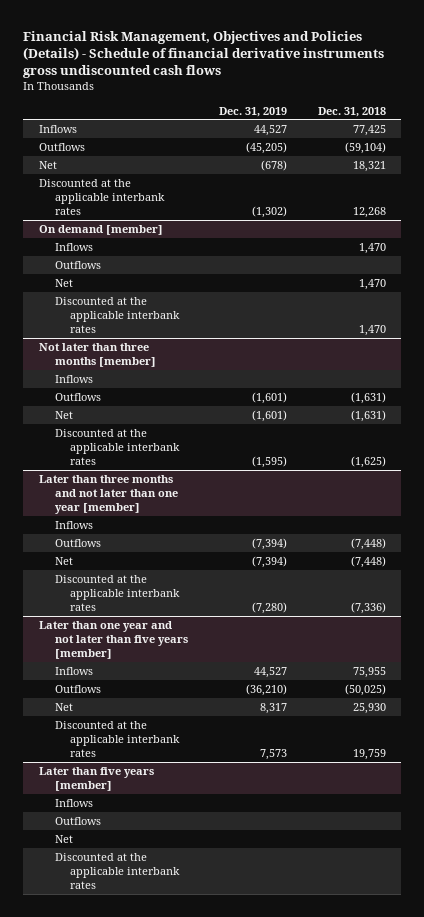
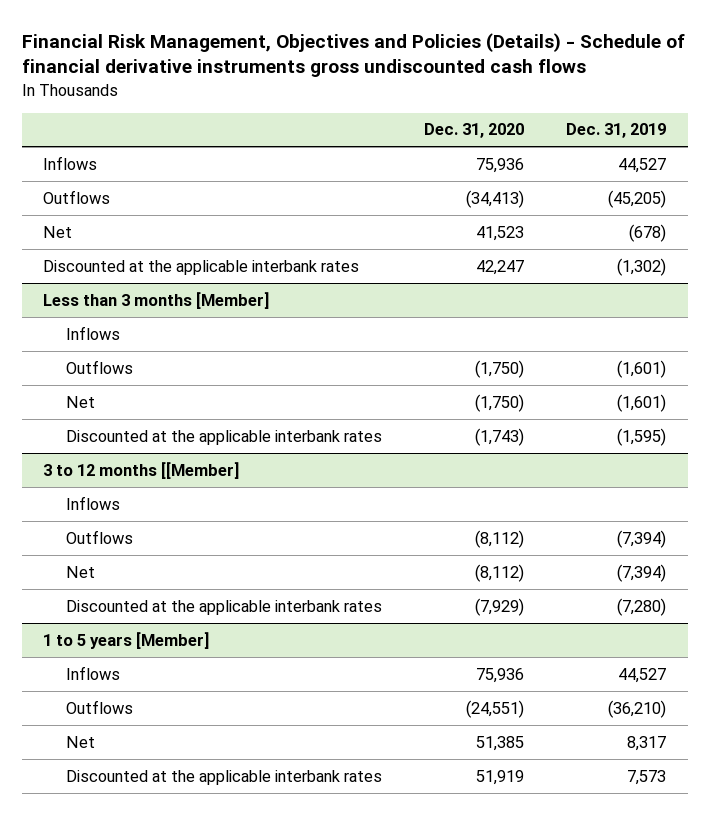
- | Dec. 31, 2019 | Dec. 31, 2018
+ | Dec. 31, 2020 | Dec. 31, 2019
- On demand [member]
- Inflows | | 1,470
- Outflows
- Net | | 1,470
- Discounted at the applicable interbank rates | | 1,470
- Not later than three months [member]
+ Less than 3 months [Member]
- Later than three months and not later than one year [member]
+ 3 to 12 months [[Member]
- Later than one year and not later than five years [member]
+ 1 to 5 years [Member]
- Later than five years [member]
- Inflows
- Outflows
- Net
- Discounted at the applicable interbank rates

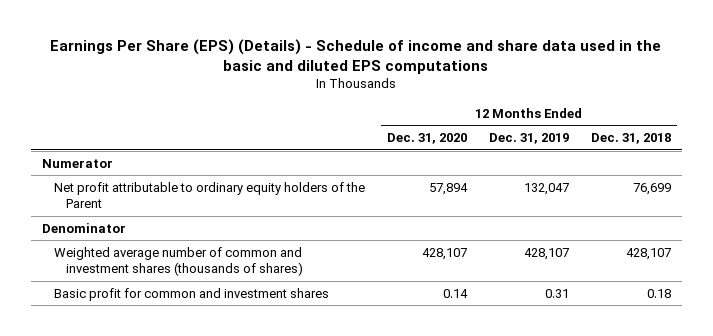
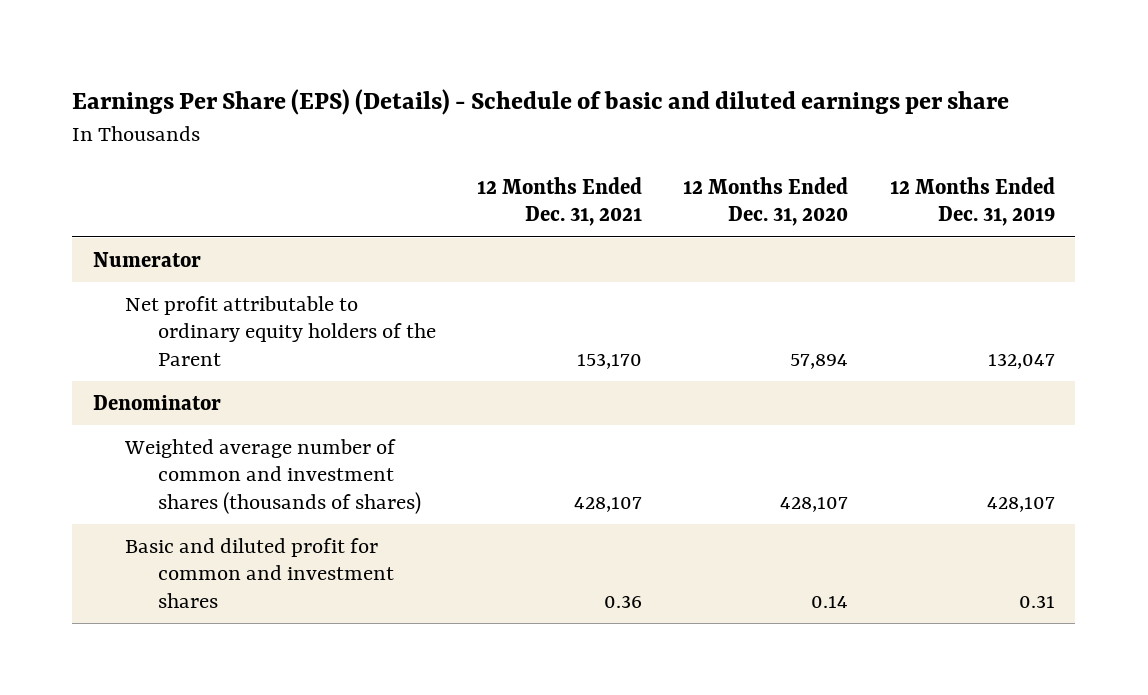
- Earnings Per Share (EPS) (Details) - Schedule of income and share data used in the basic and diluted EPS computations
+ Earnings Per Share (EPS) (Details) - Schedule of basic and diluted earnings per share
- | 12 Months Ended Dec. 31, 2020 | 12 Months Ended Dec. 31, 2019 | 12 Months Ended Dec. 31, 2018
+ | 12 Months Ended Dec. 31, 2021 | 12 Months Ended Dec. 31, 2020 | 12 Months Ended Dec. 31, 2019
- Basic profit for common and investment shares | 0.14 | 0.31 | 0.18
+ Basic and diluted profit for common and investment shares | 0.36 | 0.14 | 0.31

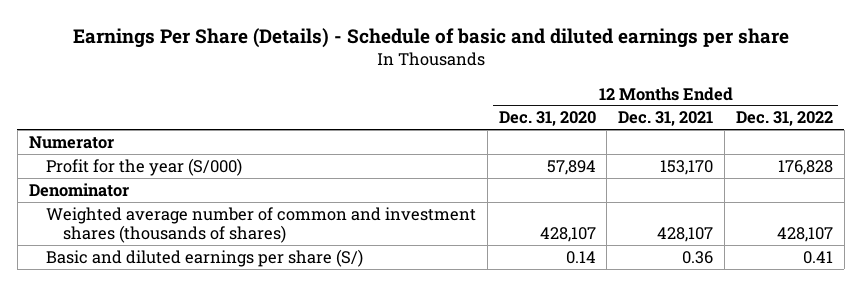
- Earnings Per Share (EPS) (Details) - Schedule of basic and diluted earnings per share
+ Earnings Per Share (Details) - Schedule of basic and diluted earnings per share
- | 12 Months Ended Dec. 31, 2021 | 12 Months Ended Dec. 31, 2020 | 12 Months Ended Dec. 31, 2019
+ | 12 Months Ended Dec. 31, 2020 | 12 Months Ended Dec. 31, 2021 | 12 Months Ended Dec. 31, 2022
- Net profit attributable to ordinary equity holders of the Parent | 153,170 | 57,894 | 132,047
+ Profit for the year (S/000) | 57,894 | 153,170 | 176,828
- Basic and diluted profit for common and investment shares | 0.36 | 0.14 | 0.31
+ Basic and diluted earnings per share (S/) | 0.14 | 0.36 | 0.41

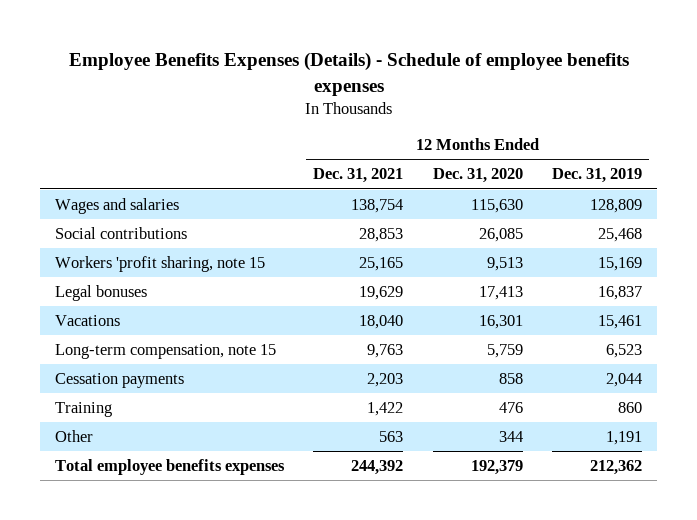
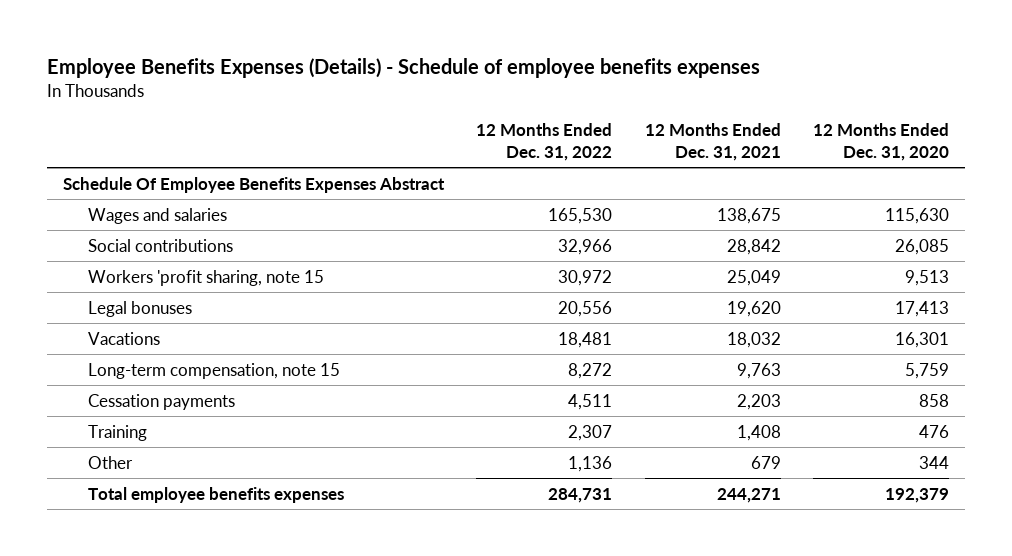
- | 12 Months Ended Dec. 31, 2021 | 12 Months Ended Dec. 31, 2020 | 12 Months Ended Dec. 31, 2019
+ | 12 Months Ended Dec. 31, 2022 | 12 Months Ended Dec. 31, 2021 | 12 Months Ended Dec. 31, 2020
- Wages and salaries | 138,754 | 115,630 | 128,809
- Social contributions | 28,853 | 26,085 | 25,468
- Workers 'profit sharing, note 15 | 25,165 | 9,513 | 15,169
- Legal bonuses | 19,629 | 17,413 | 16,837
- Vacations | 18,040 | 16,301 | 15,461
+ Schedule Of Employee Benefits Expenses Abstract
+ Wages and salaries | 165,530 | 138,675 | 115,630
+ Social contributions | 32,966 | 28,842 | 26,085
+ Workers 'profit sharing, note 15 | 30,972 | 25,049 | 9,513
+ Legal bonuses | 20,556 | 19,620 | 17,413
+ Vacations | 18,481 | 18,032 | 16,301
- Training | 1,422 | 476 | 860
- Other | 563 | 344 | 1,191
- Total employee benefits expenses | 244,392 | 192,379 | 212,362
+ Training | 2,307 | 1,408 | 476
+ Other | 1,136 | 679 | 344
+ Total employee benefits expenses | 284,731 | 244,271 | 192,379

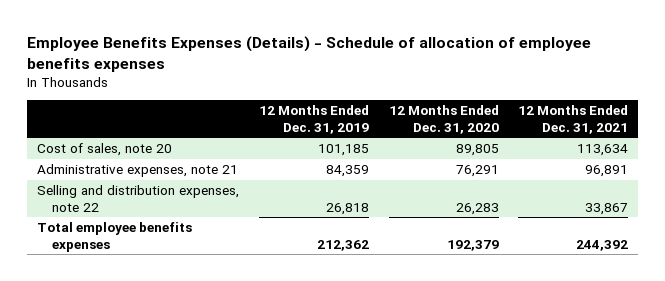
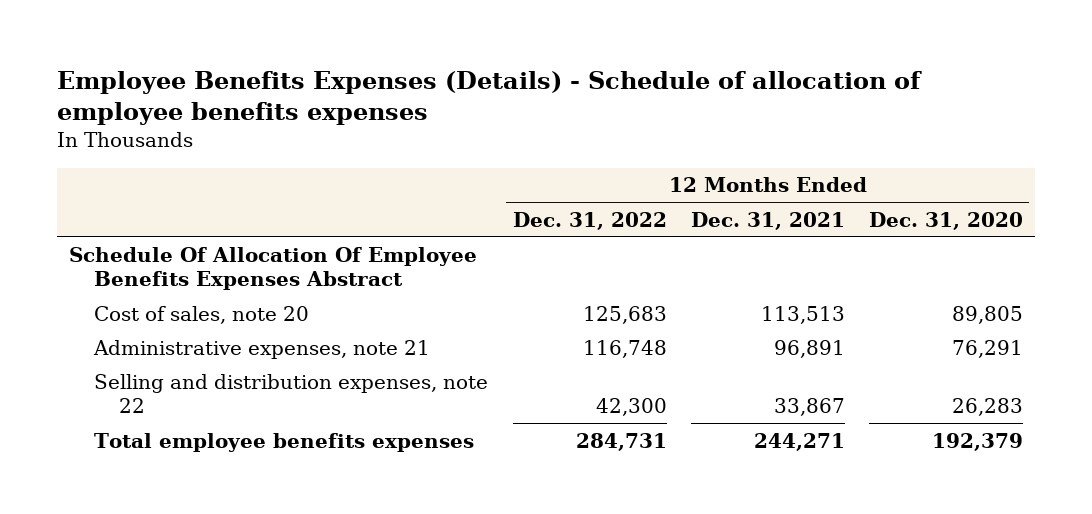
- | 12 Months Ended Dec. 31, 2019 | 12 Months Ended Dec. 31, 2020 | 12 Months Ended Dec. 31, 2021
+ | 12 Months Ended Dec. 31, 2022 | 12 Months Ended Dec. 31, 2021 | 12 Months Ended Dec. 31, 2020
- Cost of sales, note 20 | 101,185 | 89,805 | 113,634
+ Schedule Of Allocation Of Employee Benefits Expenses Abstract
+ Cost of sales, note 20 | 125,683 | 113,513 | 89,805
- Total employee benefits expenses | 212,362 | 192,379 | 244,392
+ Total employee benefits expenses | 284,731 | 244,271 | 192,379

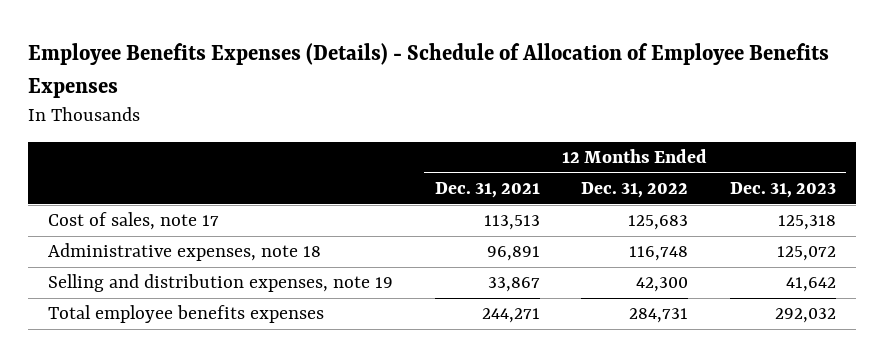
- Employee Benefits Expenses (Details) - Schedule of allocation of employee benefits expenses
+ Employee Benefits Expenses (Details) - Schedule of Allocation of Employee Benefits Expenses
- | 12 Months Ended Dec. 31, 2022 | 12 Months Ended Dec. 31, 2021 | 12 Months Ended Dec. 31, 2020
+ | 12 Months Ended Dec. 31, 2021 | 12 Months Ended Dec. 31, 2022 | 12 Months Ended Dec. 31, 2023
- Schedule Of Allocation Of Employee Benefits Expenses Abstract
- Cost of sales, note 20 | 125,683 | 113,513 | 89,805
- Administrative expenses, note 21 | 116,748 | 96,891 | 76,291
- Selling and distribution expenses, note 22 | 42,300 | 33,867 | 26,283
+ Cost of sales, note 17 | 113,513 | 125,683 | 125,318
+ Administrative expenses, note 18 | 96,891 | 116,748 | 125,072
+ Selling and distribution expenses, note 19 | 33,867 | 42,300 | 41,642

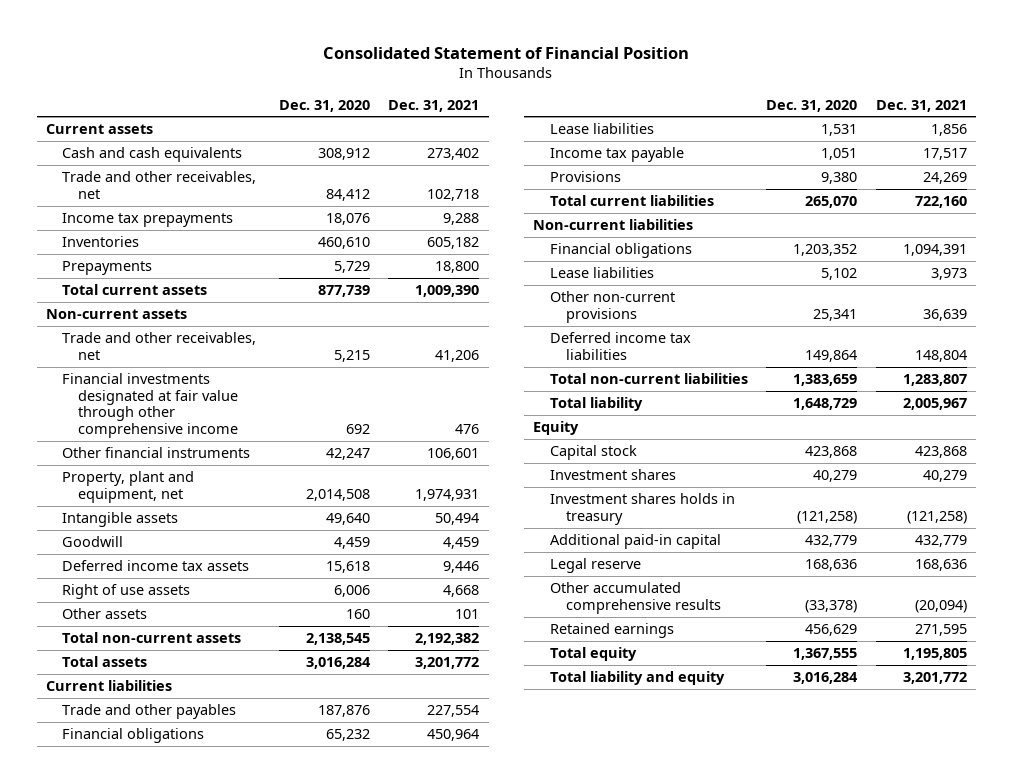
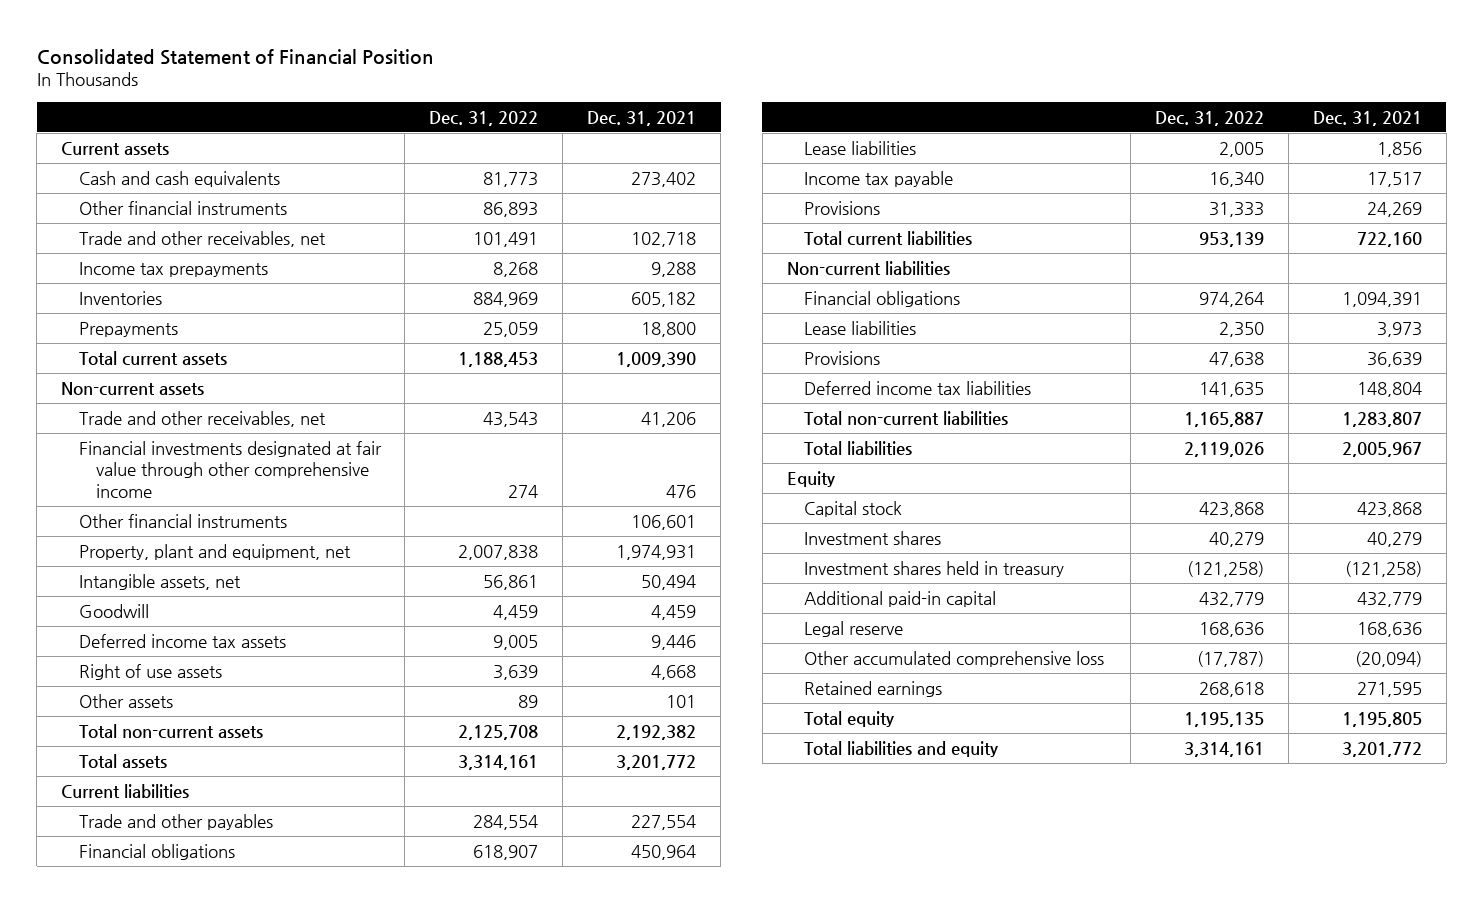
- | Dec. 31, 2020 | Dec. 31, 2021
+ | Dec. 31, 2022 | Dec. 31, 2021
+ Other financial instruments | 86,893 |
- Intangible assets | 49,640 | 50,494
+ Intangible assets, net | 56,861 | 50,494
- Other non-current provisions | 25,341 | 36,639
+ Provisions | 47,638 | 36,639
- Total liability | 1,648,729 | 2,005,967
+ Total liabilities | 2,119,026 | 2,005,967
- Investment shares holds in treasury | (121,258) | (121,258)
+ Investment shares held in treasury | (121,258) | (121,258)
- Other accumulated comprehensive results | (33,378) | (20,094)
+ Other accumulated comprehensive loss | (17,787) | (20,094)
- Total liability and equity | 3,016,284 | 3,201,772
+ Total liabilities and equity | 3,314,161 | 3,201,772

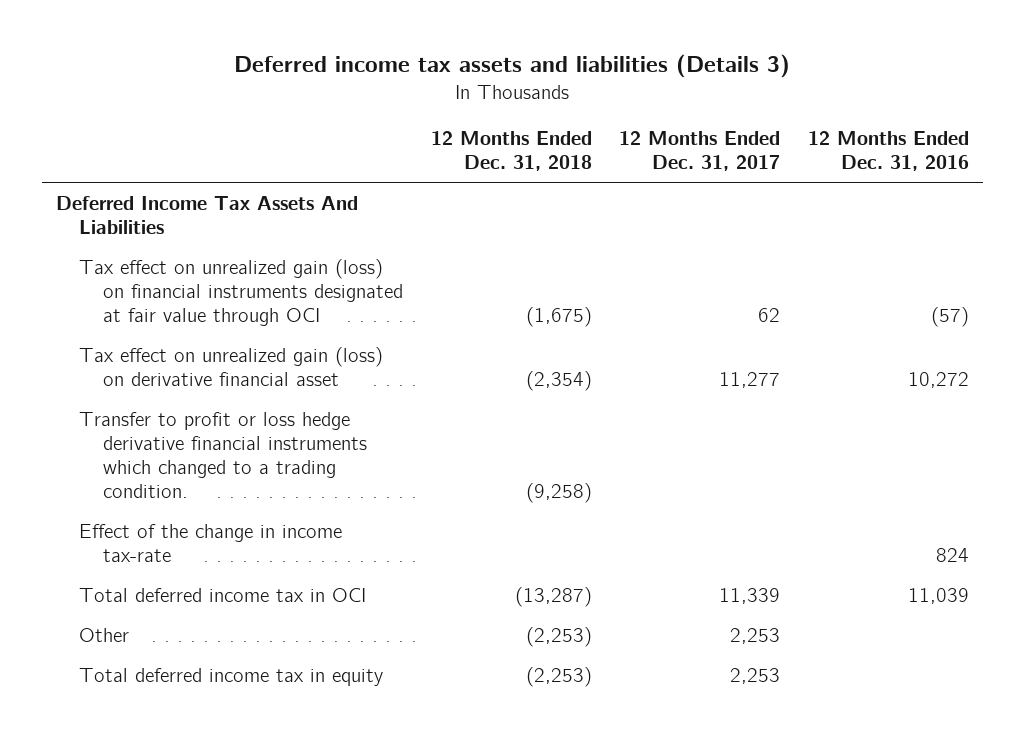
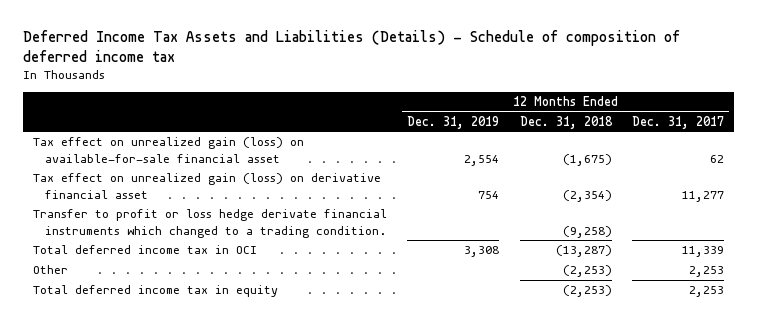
- Deferred income tax assets and liabilities (Details 3)
+ Deferred Income Tax Assets and Liabilities (Details) - Schedule of composition of deferred income tax
- | 12 Months Ended Dec. 31, 2018 | 12 Months Ended Dec. 31, 2017 | 12 Months Ended Dec. 31, 2016
+ | 12 Months Ended Dec. 31, 2019 | 12 Months Ended Dec. 31, 2018 | 12 Months Ended Dec. 31, 2017
- Deferred Income Tax Assets And Liabilities
- Tax effect on unrealized gain (loss) on financial instruments designated at fair value through OCI | (1,675) | 62 | (57)
+ Tax effect on unrealized gain (loss) on available-for-sale financial asset | 2,554 | (1,675) | 62
- Transfer to profit or loss hedge derivative financial instruments which changed to a trading condition. | (9,258) | |
- Effect of the change in income tax-rate | | | 824
+ Transfer to profit or loss hedge derivate financial instruments which changed to a trading condition. | | (9,258) |

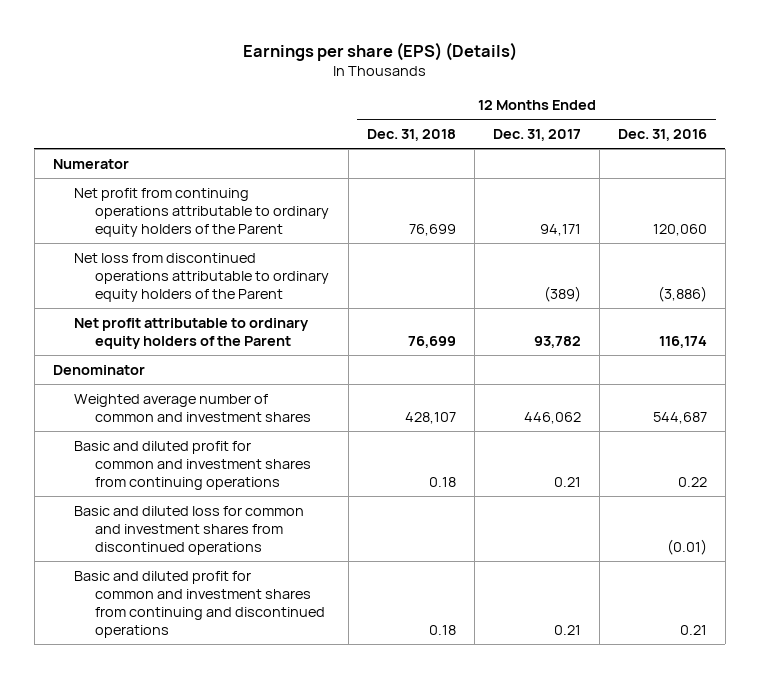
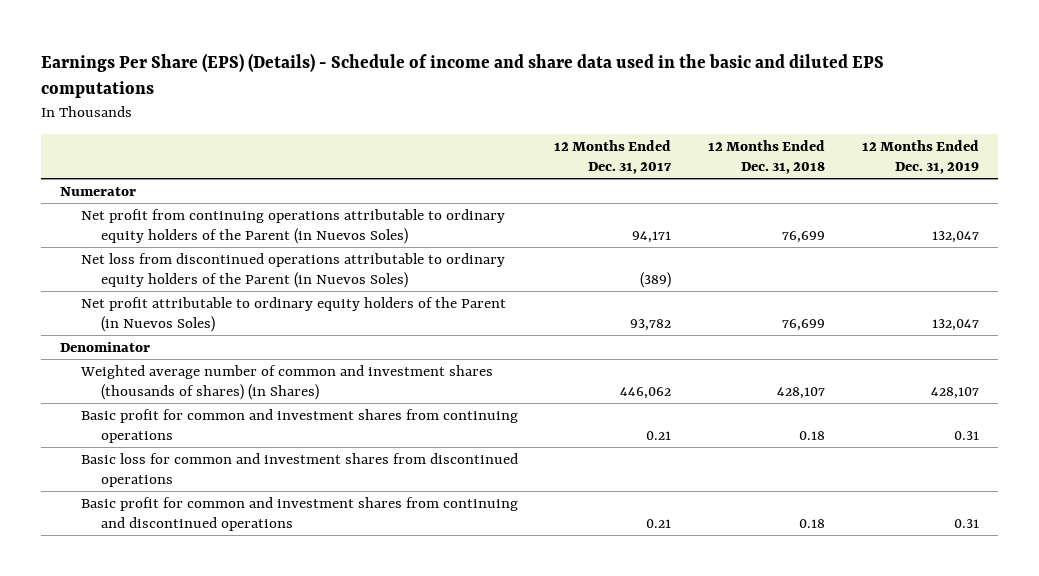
- Earnings per share (EPS) (Details)
+ Earnings Per Share (EPS) (Details) - Schedule of income and share data used in the basic and diluted EPS computations
- | 12 Months Ended Dec. 31, 2018 | 12 Months Ended Dec. 31, 2017 | 12 Months Ended Dec. 31, 2016
+ | 12 Months Ended Dec. 31, 2017 | 12 Months Ended Dec. 31, 2018 | 12 Months Ended Dec. 31, 2019
- Net profit from continuing operations attributable to ordinary equity holders of the Parent | 76,699 | 94,171 | 120,060
- Net loss from discontinued operations attributable to ordinary equity holders of the Parent | | (389) | (3,886)
- Net profit attributable to ordinary equity holders of the Parent | 76,699 | 93,782 | 116,174
+ Net profit from continuing operations attributable to ordinary equity holders of the Parent (in Nuevos Soles) | 94,171 | 76,699 | 132,047
+ Net loss from discontinued operations attributable to ordinary equity holders of the Parent (in Nuevos Soles) | (389) | |
+ Net profit attributable to ordinary equity holders of the Parent (in Nuevos Soles) | 93,782 | 76,699 | 132,047
- Weighted average number of common and investment shares | 428,107 | 446,062 | 544,687
- Basic and diluted profit for common and investment shares from continuing operations | 0.18 | 0.21 | 0.22
- Basic and diluted loss for common and investment shares from discontinued operations | | | (0.01)
- Basic and diluted profit for common and investment shares from continuing and discontinued operations | 0.18 | 0.21 | 0.21
+ Weighted average number of common and investment shares (thousands of shares) (in Shares) | 446,062 | 428,107 | 428,107
+ Basic profit for common and investment shares from continuing operations | 0.21 | 0.18 | 0.31
+ Basic loss for common and investment shares from discontinued operations
+ Basic profit for common and investment shares from continuing and discontinued operations | 0.21 | 0.18 | 0.31

